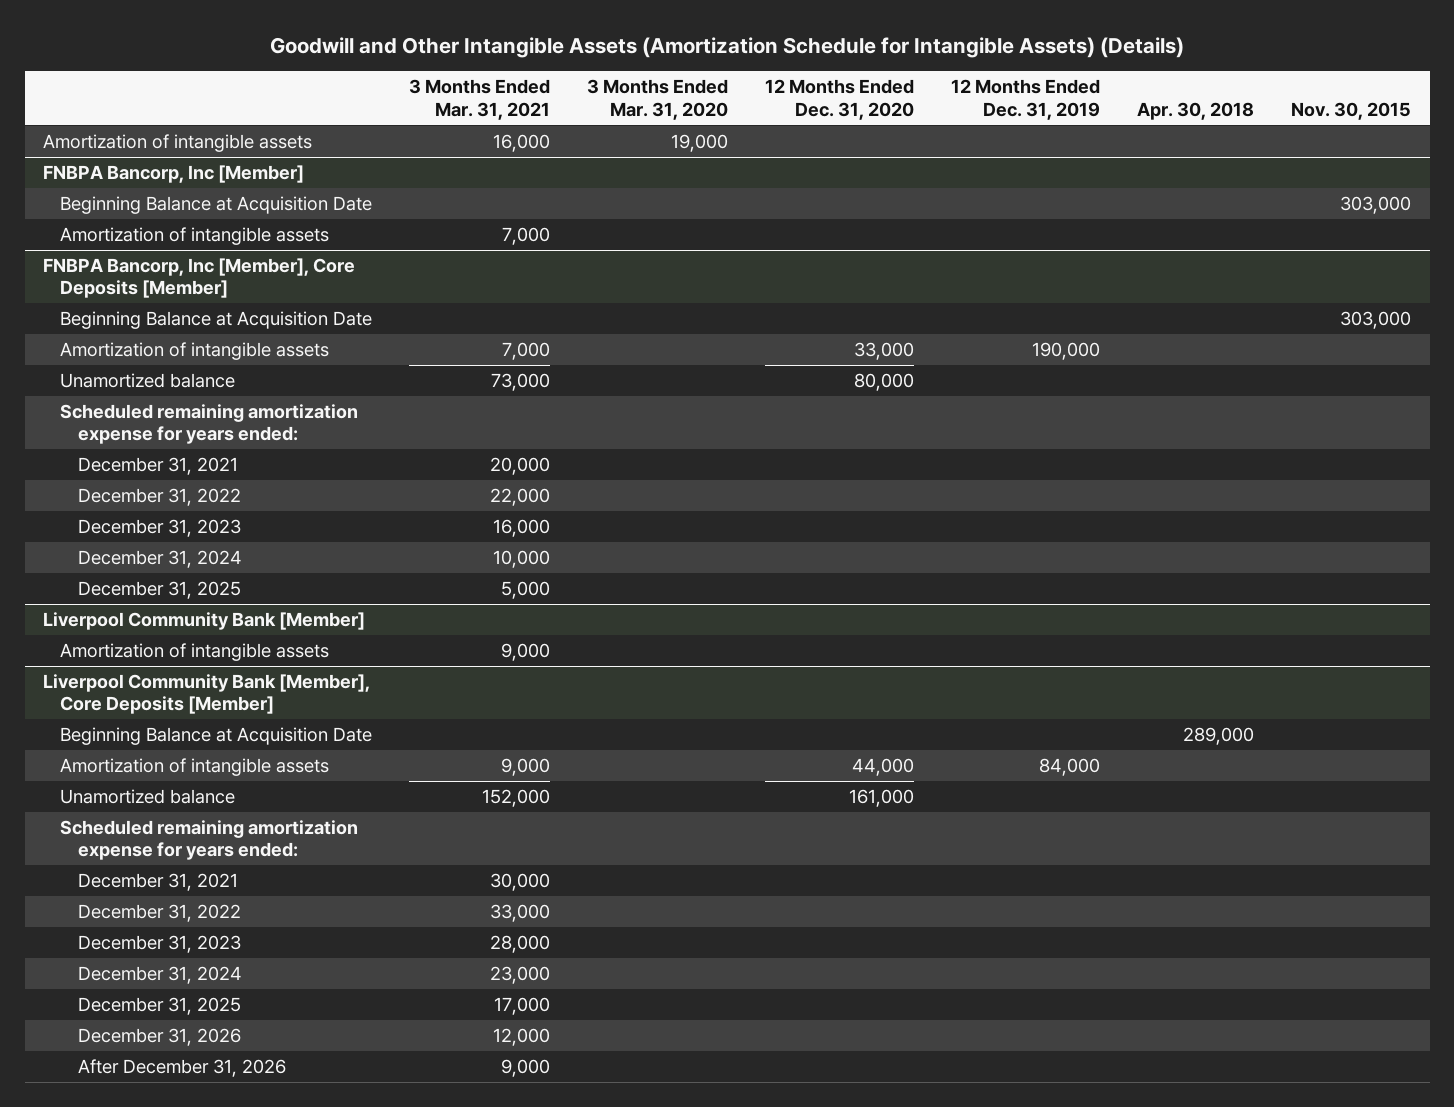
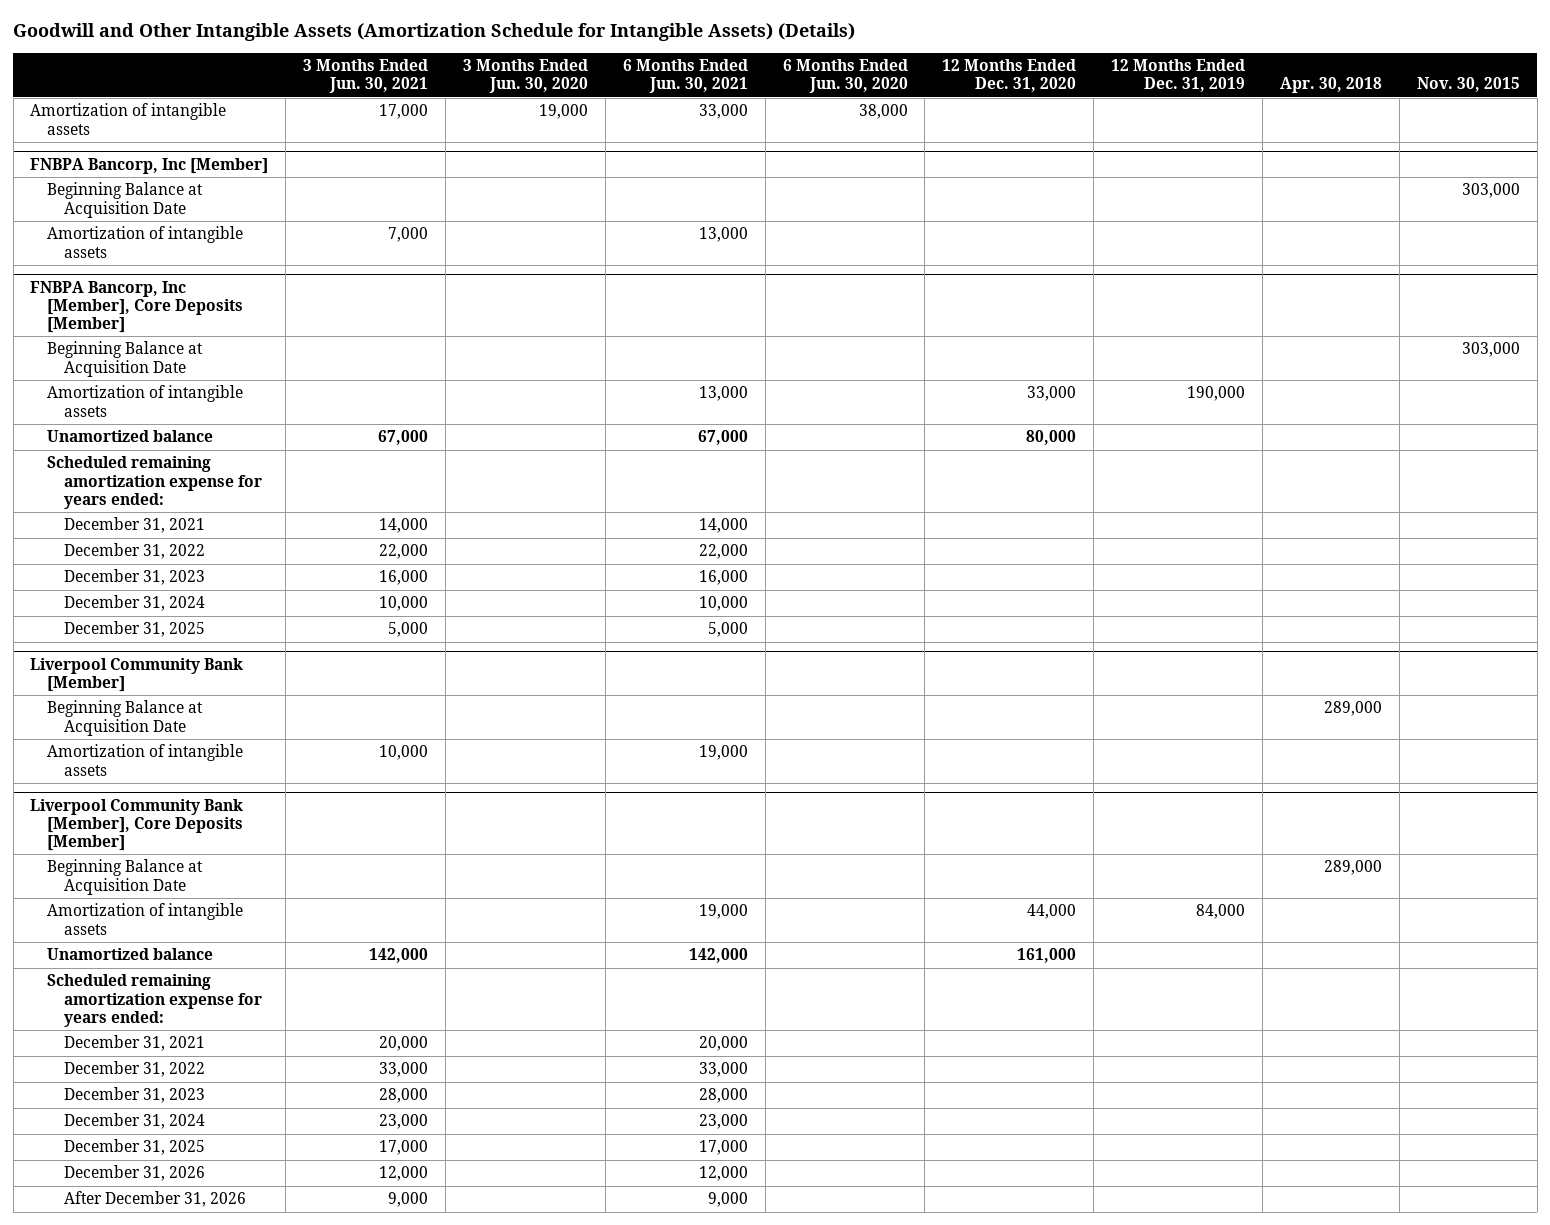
- | 3 Months Ended Mar. 31, 2021 | 3 Months Ended Mar. 31, 2020 | 12 Months Ended Dec. 31, 2020 | 12 Months Ended Dec. 31, 2019 | Apr. 30, 2018 | Nov. 30, 2015
+ | 3 Months Ended Jun. 30, 2021 | 3 Months Ended Jun. 30, 2020 | 6 Months Ended Jun. 30, 2021 | 6 Months Ended Jun. 30, 2020 | 12 Months Ended Dec. 31, 2020 | 12 Months Ended Dec. 31, 2019 | Apr. 30, 2018 | Nov. 30, 2015
@ Liverpool Community Bank [Member]
+ Beginning Balance at Acquisition Date | | | | | | | 289,000 |

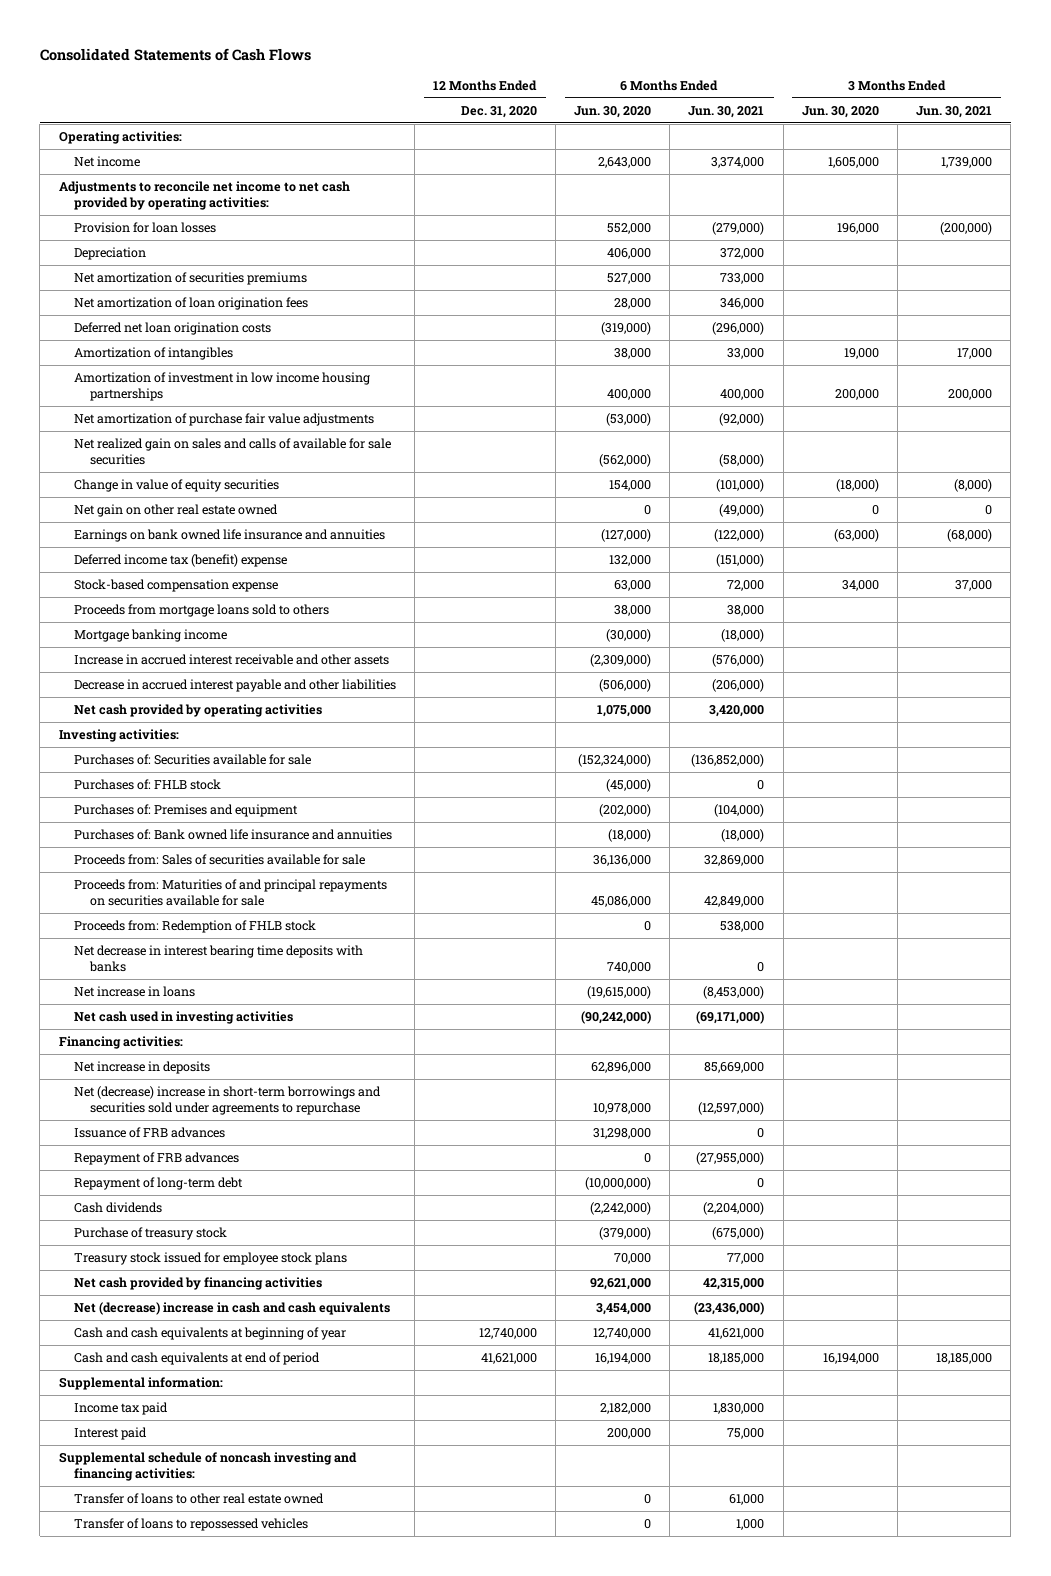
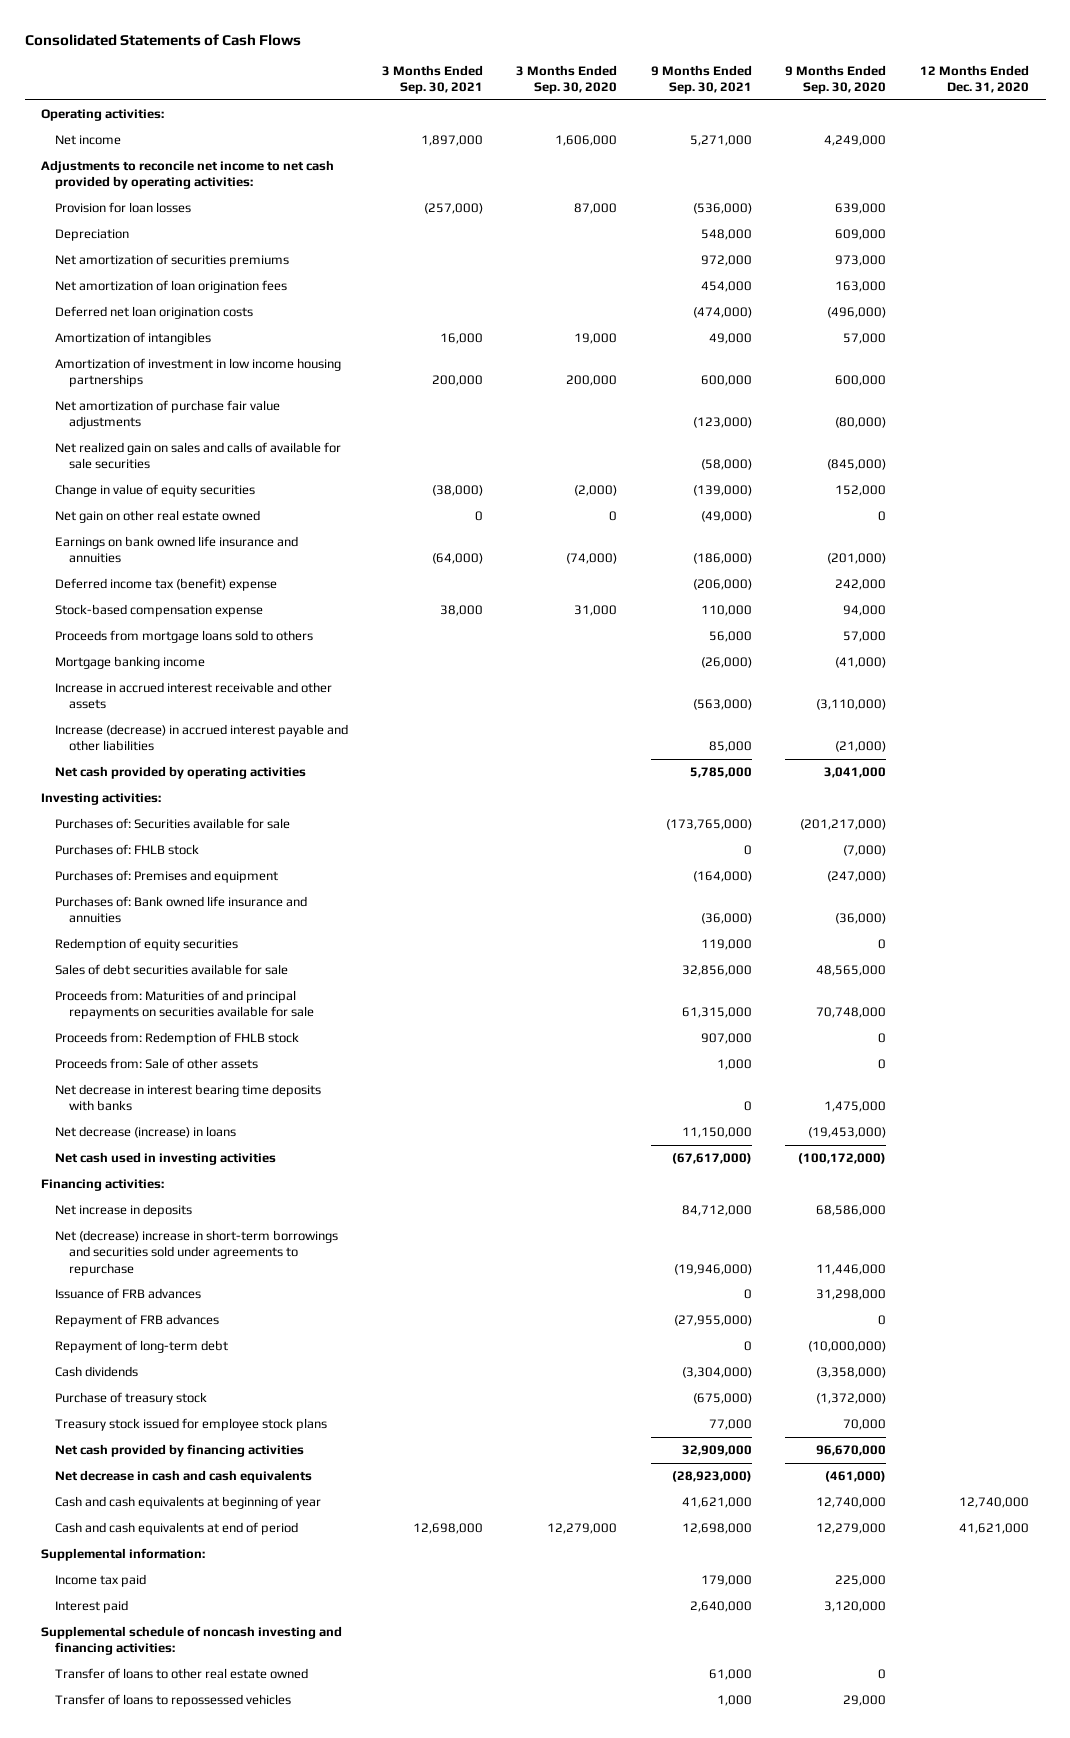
- | 12 Months Ended Dec. 31, 2020 | 6 Months Ended Jun. 30, 2020 | 6 Months Ended Jun. 30, 2021 | 3 Months Ended Jun. 30, 2020 | 3 Months Ended Jun. 30, 2021
+ | 3 Months Ended Sep. 30, 2021 | 3 Months Ended Sep. 30, 2020 | 9 Months Ended Sep. 30, 2021 | 9 Months Ended Sep. 30, 2020 | 12 Months Ended Dec. 31, 2020
- Decrease in accrued interest payable and other liabilities | | (506,000) | (206,000) | |
+ Increase (decrease) in accrued interest payable and other liabilities | | | 85,000 | (21,000) |
- Proceeds from: Sales of securities available for sale | | 36,136,000 | 32,869,000 | |
+ Redemption of equity securities | | | 119,000 | 0 |
+ Sales of debt securities available for sale | | | 32,856,000 | 48,565,000 |
+ Proceeds from: Sale of other assets | | | 1,000 | 0 |
- Net increase in loans | | (19,615,000) | (8,453,000) | |
+ Net decrease (increase) in loans | | | 11,150,000 | (19,453,000) |
- Net (decrease) increase in cash and cash equivalents | | 3,454,000 | (23,436,000) | |
+ Net decrease in cash and cash equivalents | | | (28,923,000) | (461,000) |

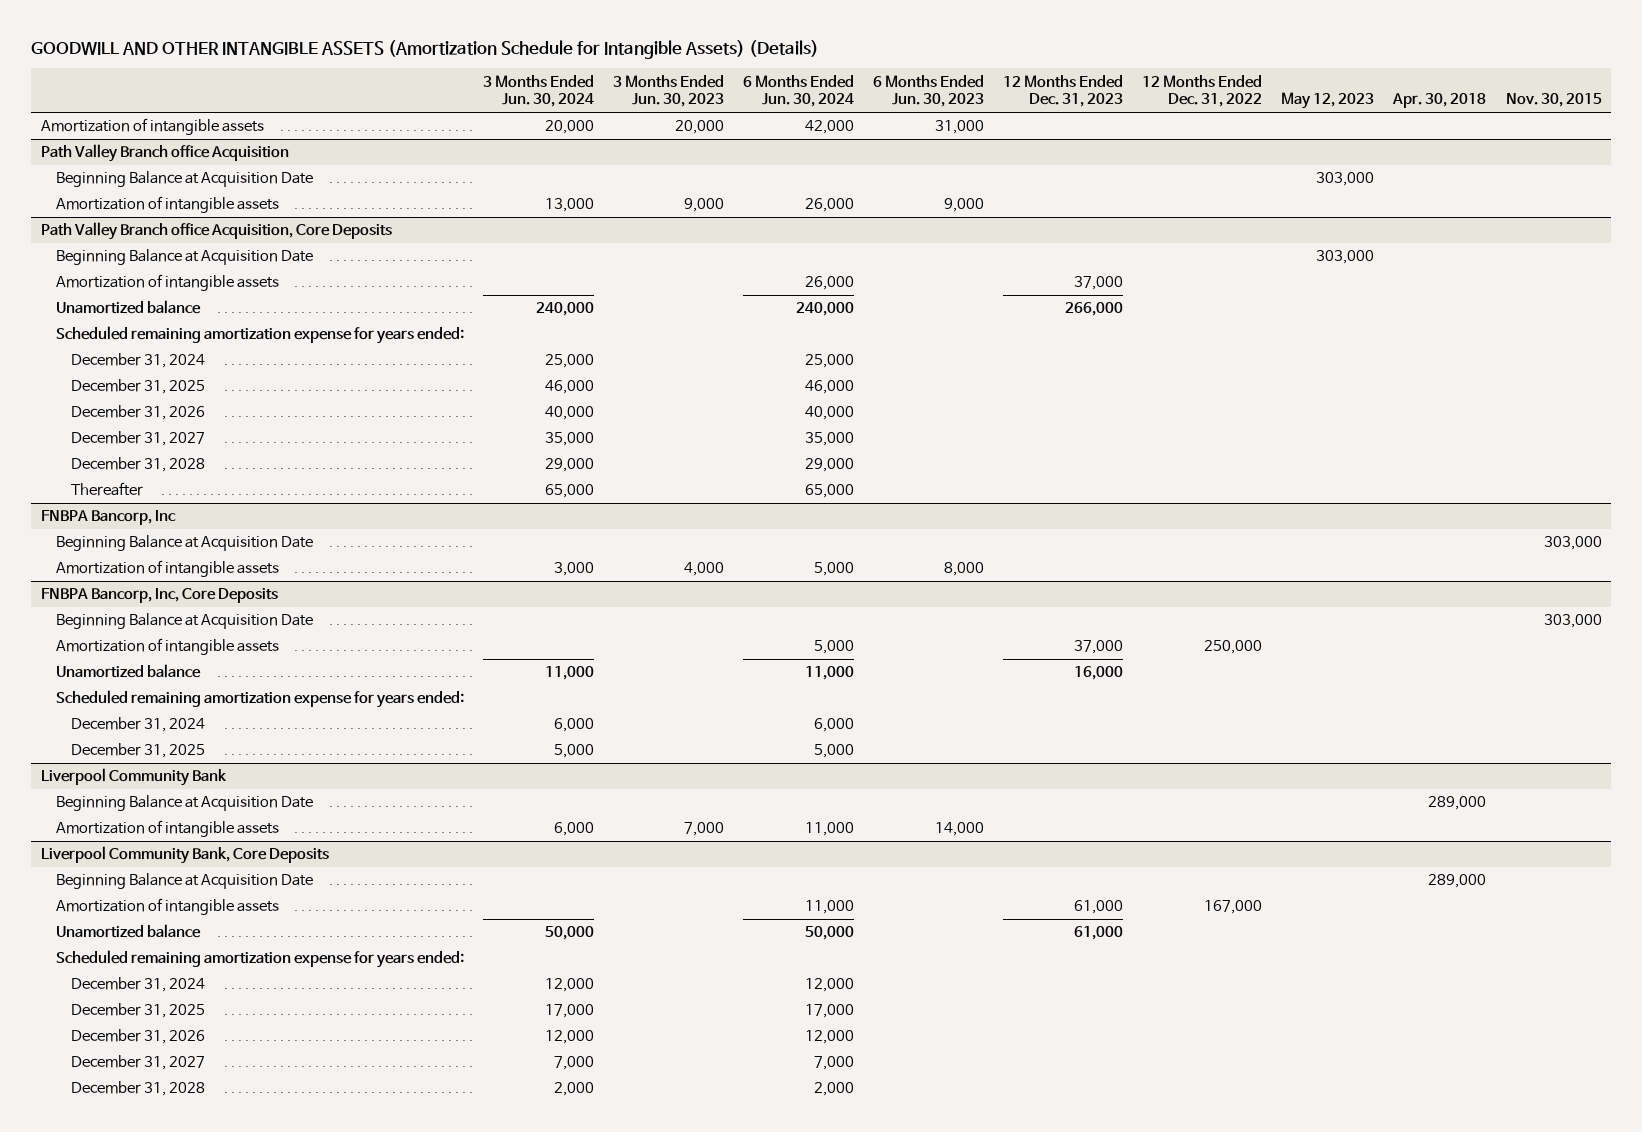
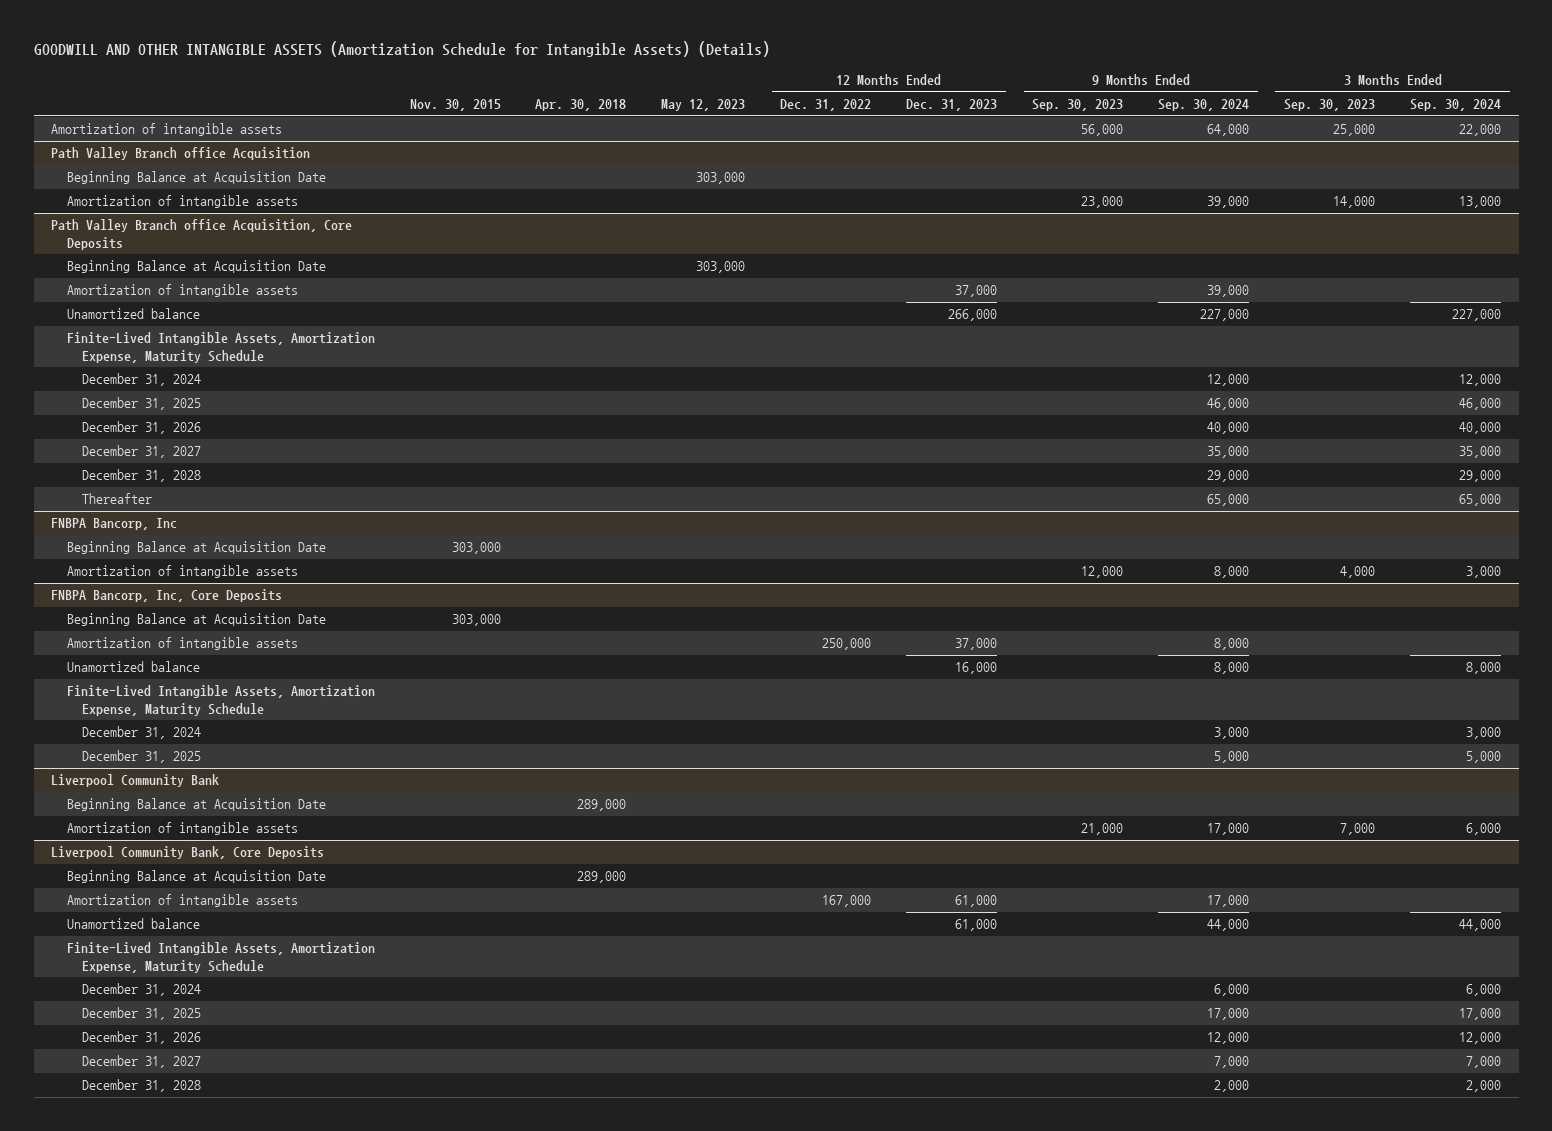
- | 3 Months Ended Jun. 30, 2024 | 3 Months Ended Jun. 30, 2023 | 6 Months Ended Jun. 30, 2024 | 6 Months Ended Jun. 30, 2023 | 12 Months Ended Dec. 31, 2023 | 12 Months Ended Dec. 31, 2022 | May 12, 2023 | Apr. 30, 2018 | Nov. 30, 2015
+ | Nov. 30, 2015 | Apr. 30, 2018 | May 12, 2023 | 12 Months Ended Dec. 31, 2022 | 12 Months Ended Dec. 31, 2023 | 9 Months Ended Sep. 30, 2023 | 9 Months Ended Sep. 30, 2024 | 3 Months Ended Sep. 30, 2023 | 3 Months Ended Sep. 30, 2024
@ Path Valley Branch office Acquisition, Core Deposits
- Scheduled remaining amortization expense for years ended:
+ Finite-Lived Intangible Assets, Amortization Expense, Maturity Schedule
@ FNBPA Bancorp, Inc, Core Deposits
- Scheduled remaining amortization expense for years ended:
+ Finite-Lived Intangible Assets, Amortization Expense, Maturity Schedule
@ Liverpool Community Bank, Core Deposits
- Scheduled remaining amortization expense for years ended:
+ Finite-Lived Intangible Assets, Amortization Expense, Maturity Schedule

